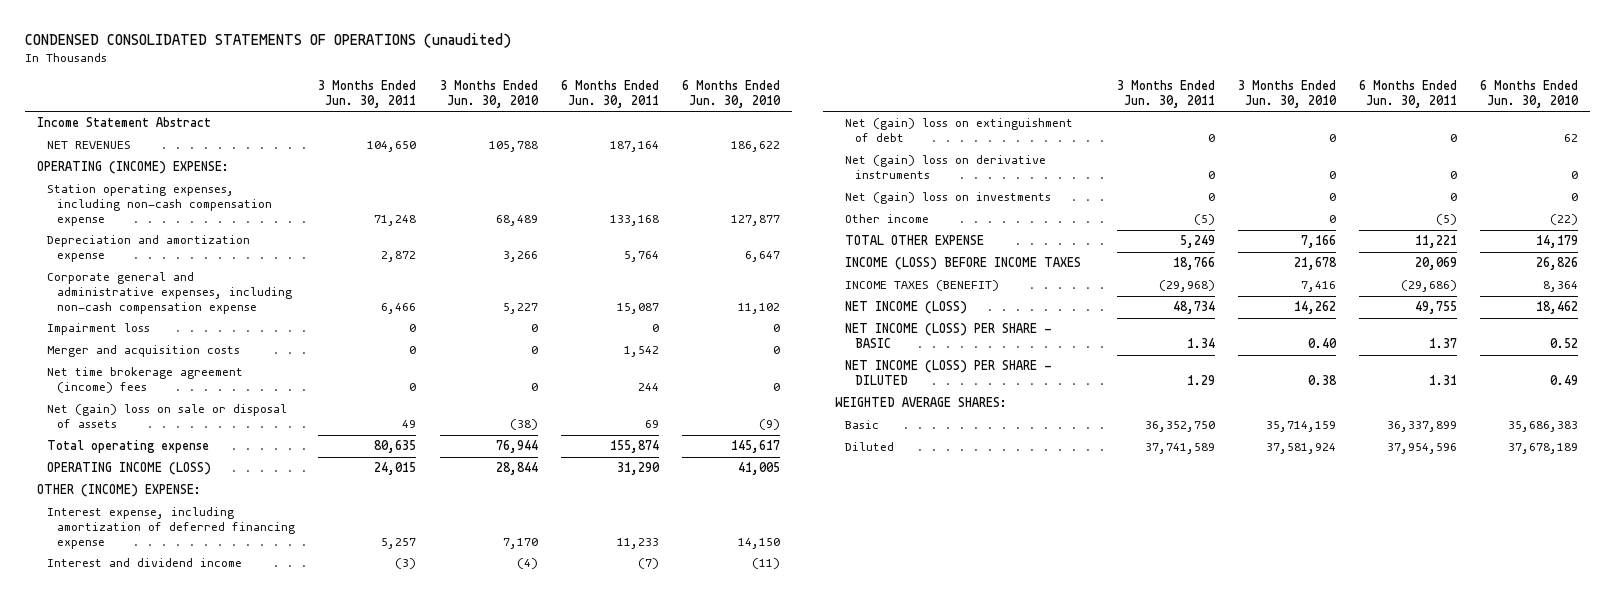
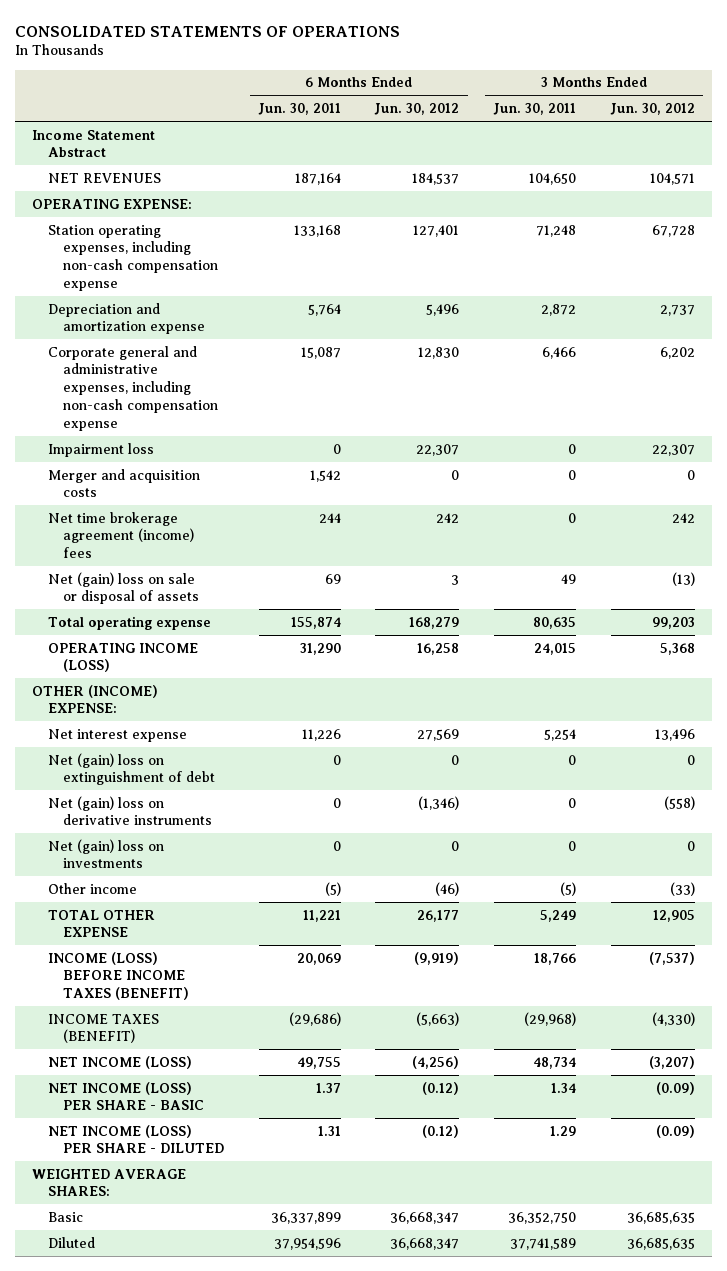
- CONDENSED CONSOLIDATED STATEMENTS OF OPERATIONS (unaudited)
+ CONSOLIDATED STATEMENTS OF OPERATIONS
- | 3 Months Ended Jun. 30, 2011 | 3 Months Ended Jun. 30, 2010 | 6 Months Ended Jun. 30, 2011 | 6 Months Ended Jun. 30, 2010
+ | 6 Months Ended Jun. 30, 2011 | 6 Months Ended Jun. 30, 2012 | 3 Months Ended Jun. 30, 2011 | 3 Months Ended Jun. 30, 2012
- OPERATING (INCOME) EXPENSE:
+ OPERATING EXPENSE:
- Interest expense, including amortization of deferred financing expense | 5,257 | 7,170 | 11,233 | 14,150
- Interest and dividend income | (3) | (4) | (7) | (11)
+ Net interest expense | 11,226 | 27,569 | 5,254 | 13,496
- INCOME (LOSS) BEFORE INCOME TAXES | 18,766 | 21,678 | 20,069 | 26,826
+ INCOME (LOSS) BEFORE INCOME TAXES (BENEFIT) | 20,069 | (9,919) | 18,766 | (7,537)

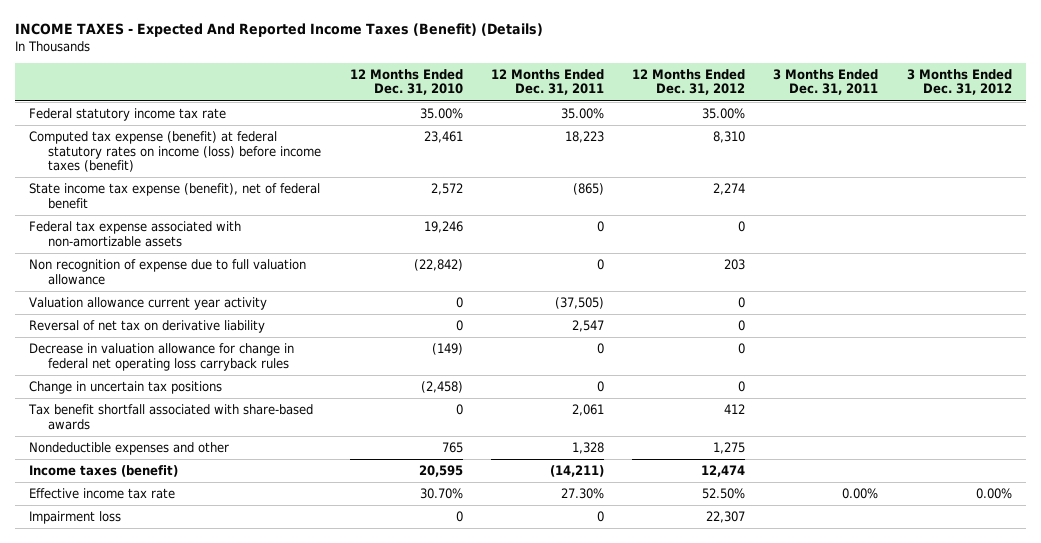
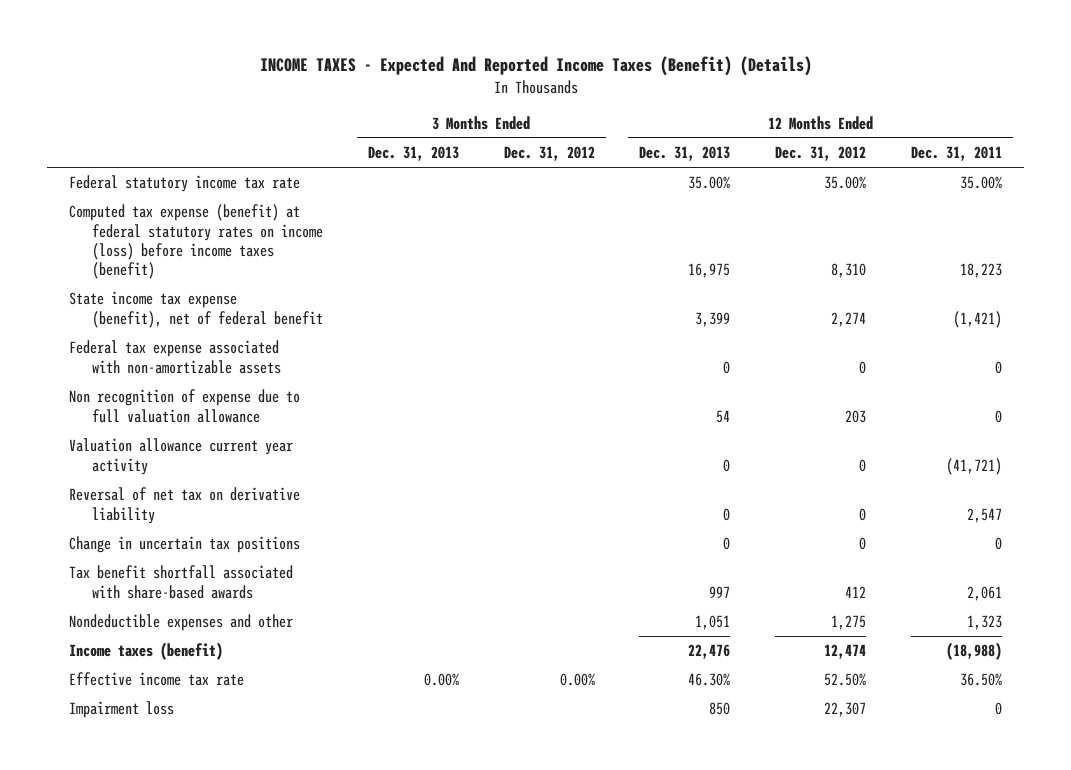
- | 12 Months Ended Dec. 31, 2010 | 12 Months Ended Dec. 31, 2011 | 12 Months Ended Dec. 31, 2012 | 3 Months Ended Dec. 31, 2011 | 3 Months Ended Dec. 31, 2012
+ | 3 Months Ended Dec. 31, 2013 | 3 Months Ended Dec. 31, 2012 | 12 Months Ended Dec. 31, 2013 | 12 Months Ended Dec. 31, 2012 | 12 Months Ended Dec. 31, 2011
- State income tax expense (benefit), net of federal benefit | 2,572 | (865) | 2,274 | |
+ State income tax expense (benefit), net of federal benefit | | | 3,399 | 2,274 | (1,421)
- Valuation allowance current year activity | 0 | (37,505) | 0 | |
+ Valuation allowance current year activity | | | 0 | 0 | (41,721)
- Decrease in valuation allowance for change in federal net operating loss carryback rules | (149) | 0 | 0 | |
- Nondeductible expenses and other | 765 | 1,328 | 1,275 | |
- Income taxes (benefit) | 20,595 | (14,211) | 12,474 | |
- Effective income tax rate | 30.70% | 27.30% | 52.50% | 0.00% | 0.00%
+ Nondeductible expenses and other | | | 1,051 | 1,275 | 1,323
+ Income taxes (benefit) | | | 22,476 | 12,474 | (18,988)
+ Effective income tax rate | 0.00% | 0.00% | 46.30% | 52.50% | 36.50%

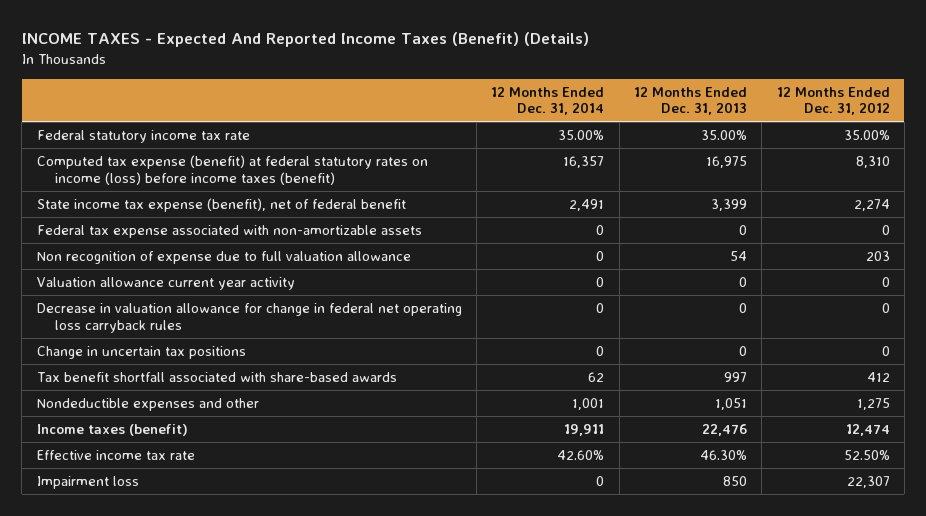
- | 3 Months Ended Dec. 31, 2013 | 3 Months Ended Dec. 31, 2012 | 12 Months Ended Dec. 31, 2013 | 12 Months Ended Dec. 31, 2012 | 12 Months Ended Dec. 31, 2011
+ | 12 Months Ended Dec. 31, 2014 | 12 Months Ended Dec. 31, 2013 | 12 Months Ended Dec. 31, 2012
- Reversal of net tax on derivative liability | | | 0 | 0 | 2,547
+ Decrease in valuation allowance for change in federal net operating loss carryback rules | 0 | 0 | 0

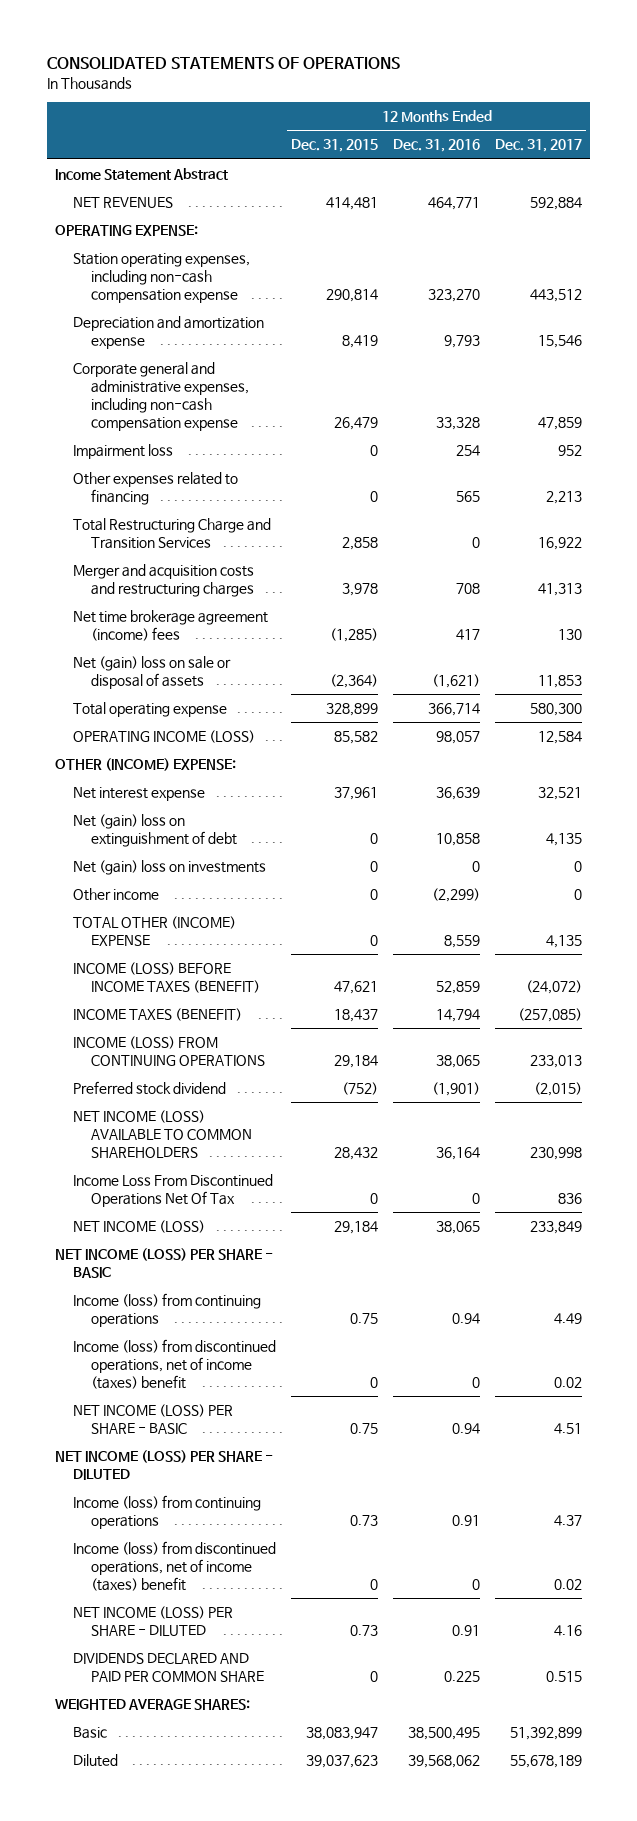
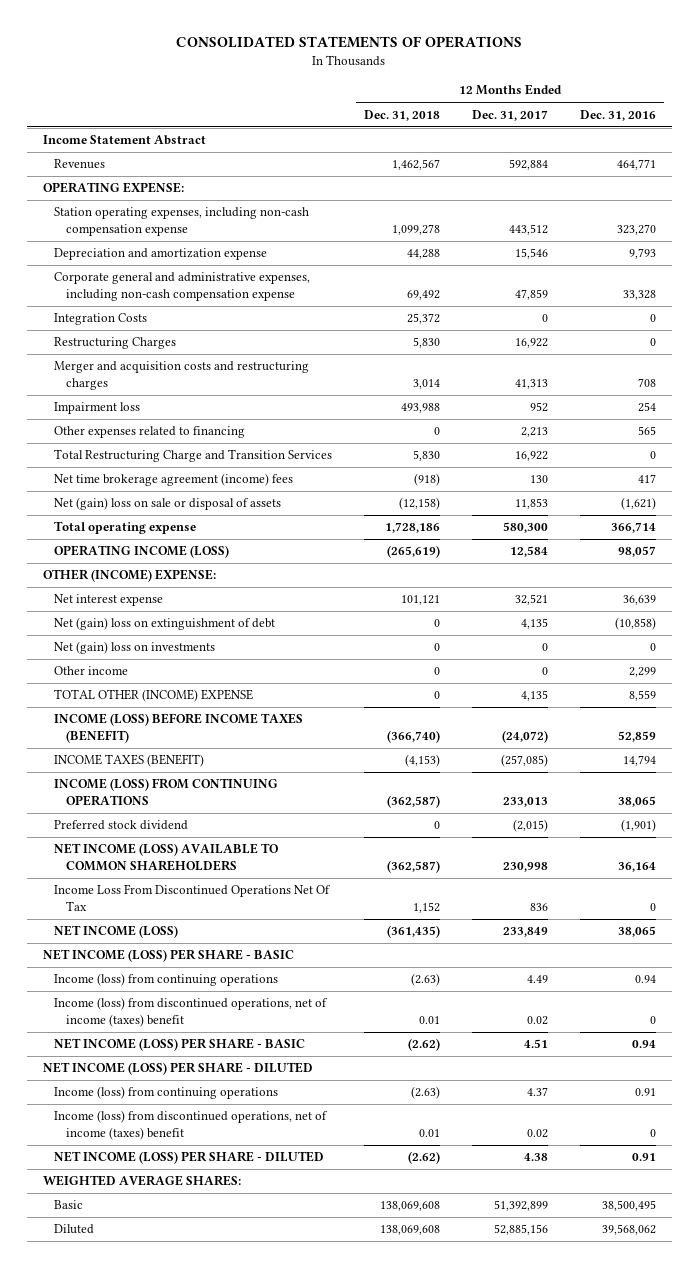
- | 12 Months Ended Dec. 31, 2015 | 12 Months Ended Dec. 31, 2016 | 12 Months Ended Dec. 31, 2017
+ | 12 Months Ended Dec. 31, 2018 | 12 Months Ended Dec. 31, 2017 | 12 Months Ended Dec. 31, 2016
- NET REVENUES | 414,481 | 464,771 | 592,884
+ Revenues | 1,462,567 | 592,884 | 464,771
+ Integration Costs | 25,372 | 0 | 0
+ Restructuring Charges | 5,830 | 16,922 | 0
moved up: Merger and acquisition costs and restructuring charges | 3,014 | 41,313 | 708
- Net (gain) loss on extinguishment of debt | 0 | 10,858 | 4,135
+ Net (gain) loss on extinguishment of debt | 0 | 4,135 | (10,858)
- Other income | 0 | (2,299) | 0
+ Other income | 0 | 0 | 2,299
- NET INCOME (LOSS) PER SHARE - DILUTED | 0.73 | 0.91 | 4.16
- DIVIDENDS DECLARED AND PAID PER COMMON SHARE | 0 | 0.225 | 0.515
+ NET INCOME (LOSS) PER SHARE - DILUTED | (2.62) | 4.38 | 0.91
- Diluted | 39,037,623 | 39,568,062 | 55,678,189
+ Diluted | 138,069,608 | 52,885,156 | 39,568,062

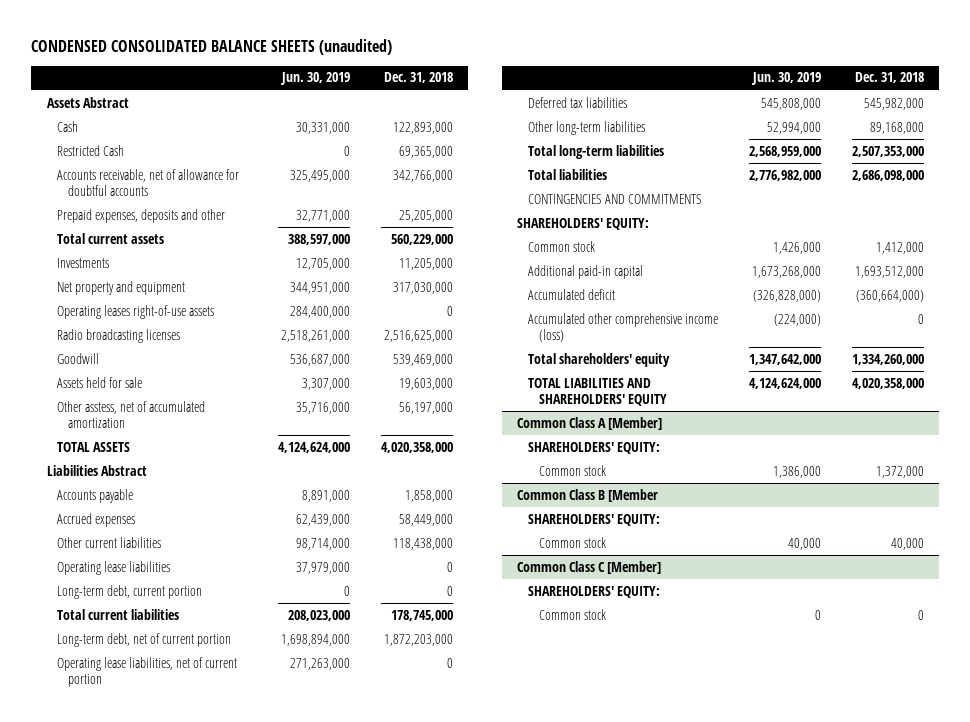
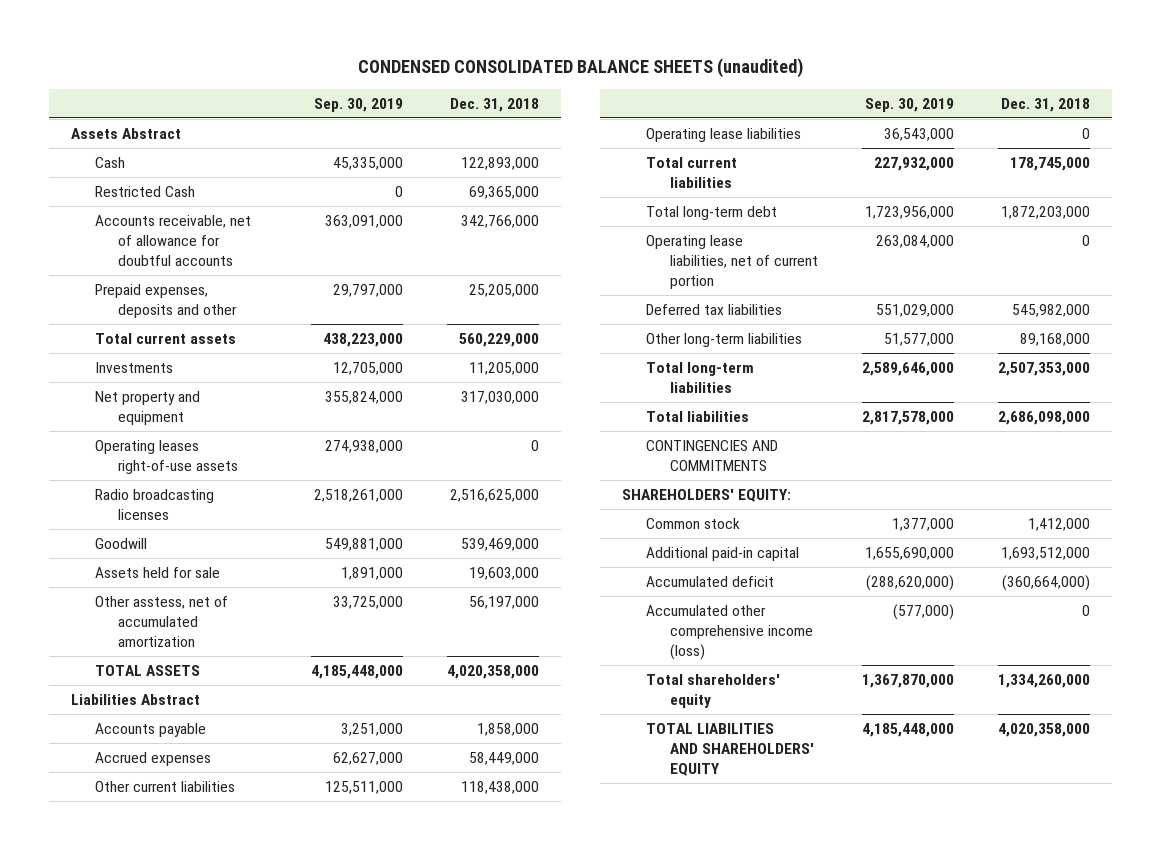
- | Jun. 30, 2019 | Dec. 31, 2018
+ | Sep. 30, 2019 | Dec. 31, 2018
- Long-term debt, current portion | 0 | 0
- Long-term debt, net of current portion | 1,698,894,000 | 1,872,203,000
+ Total long-term debt | 1,723,956,000 | 1,872,203,000
- Common Class A [Member]
- SHAREHOLDERS' EQUITY:
- Common stock | 1,386,000 | 1,372,000
- Common Class B [Member
- SHAREHOLDERS' EQUITY:
- Common stock | 40,000 | 40,000
- Common Class C [Member]
- SHAREHOLDERS' EQUITY:
- Common stock | 0 | 0

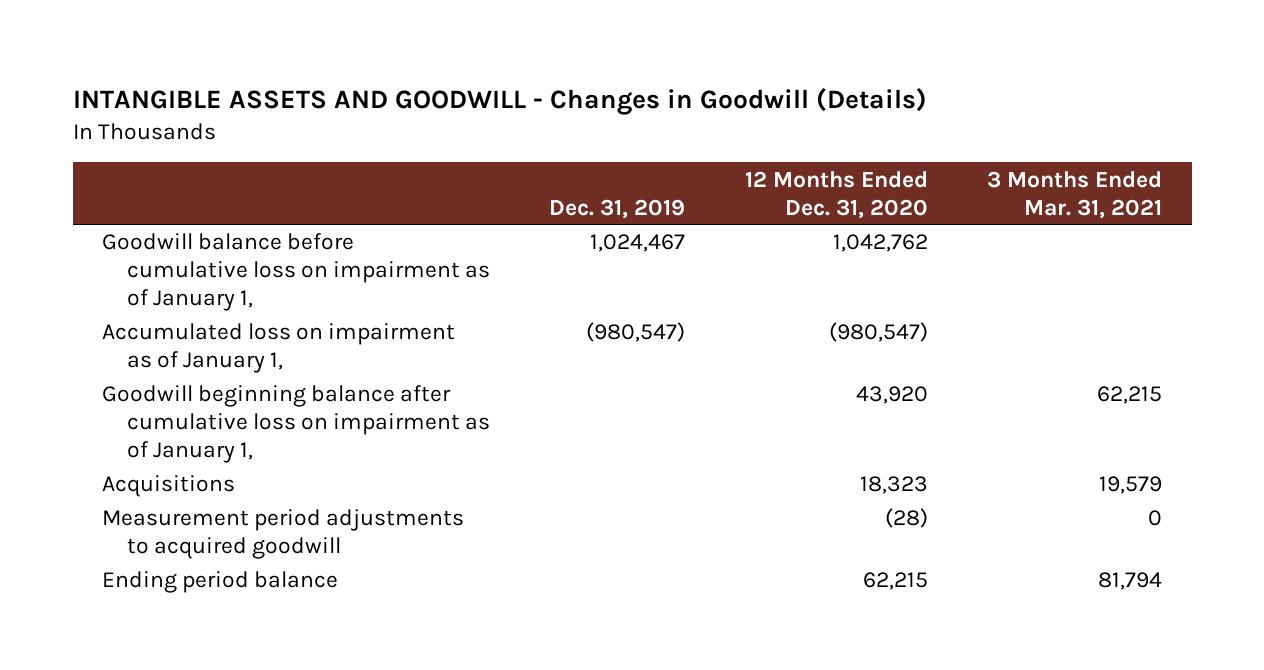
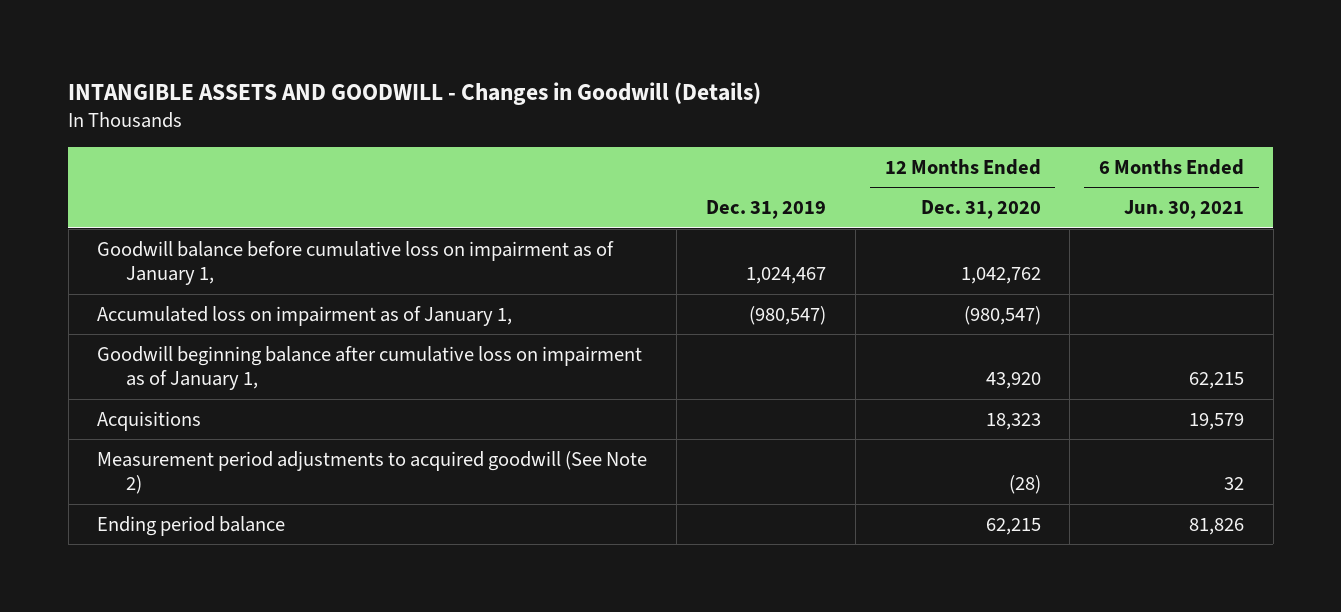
- | Dec. 31, 2019 | 12 Months Ended Dec. 31, 2020 | 3 Months Ended Mar. 31, 2021
+ | Dec. 31, 2019 | 12 Months Ended Dec. 31, 2020 | 6 Months Ended Jun. 30, 2021
- Measurement period adjustments to acquired goodwill | | (28) | 0
+ Measurement period adjustments to acquired goodwill (See Note 2) | | (28) | 32

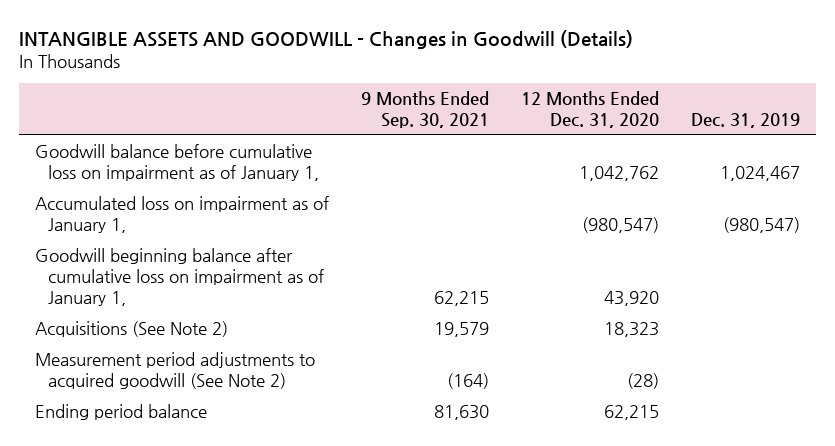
- | Dec. 31, 2019 | 12 Months Ended Dec. 31, 2020 | 6 Months Ended Jun. 30, 2021
+ | 9 Months Ended Sep. 30, 2021 | 12 Months Ended Dec. 31, 2020 | Dec. 31, 2019
- Acquisitions | | 18,323 | 19,579
+ Acquisitions (See Note 2) | 19,579 | 18,323 |

